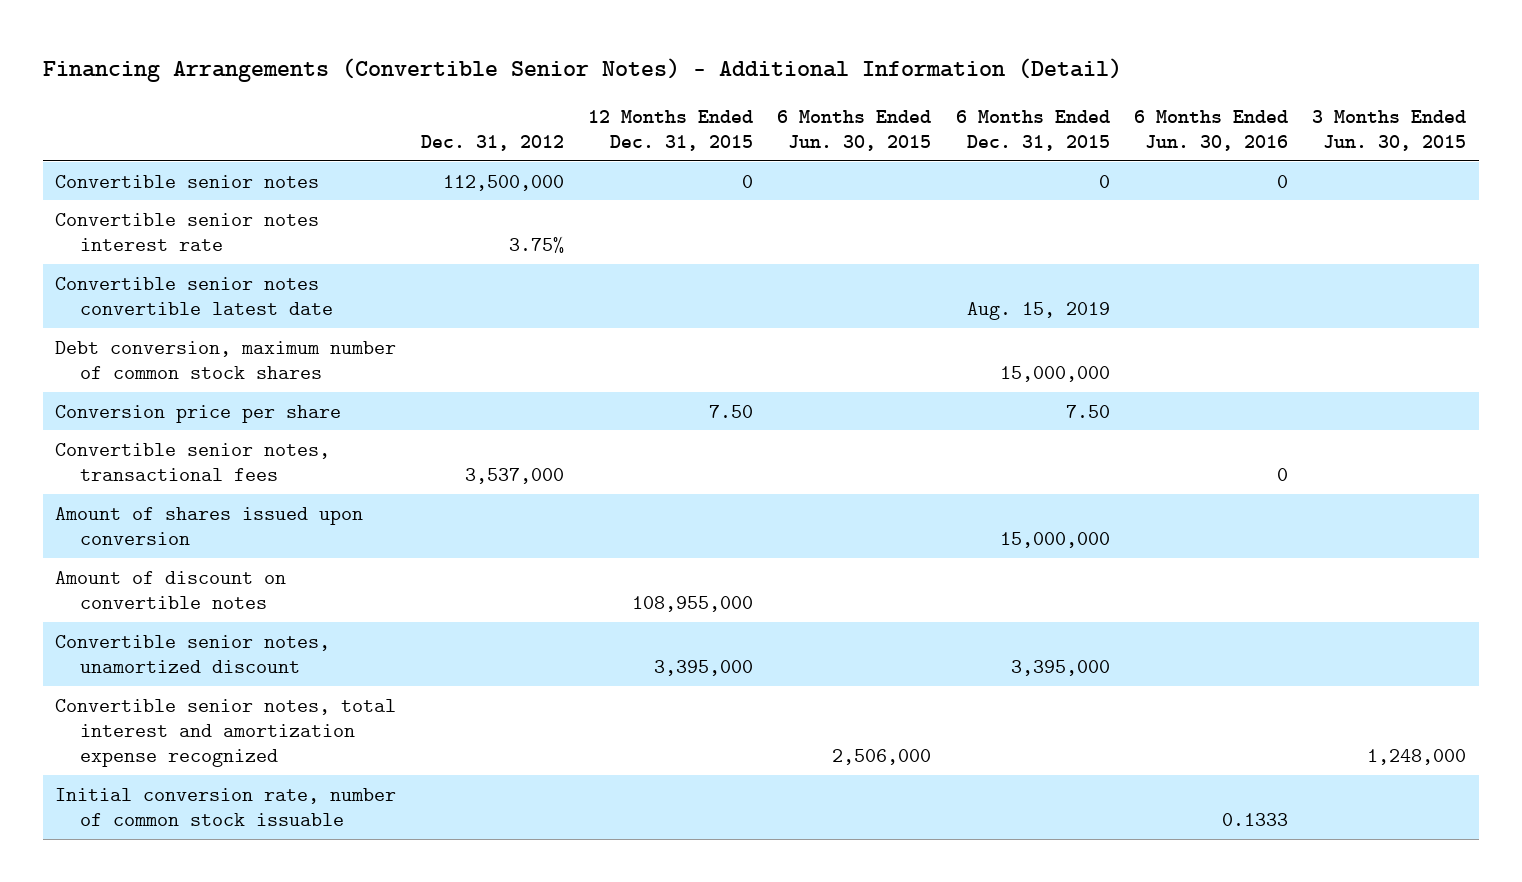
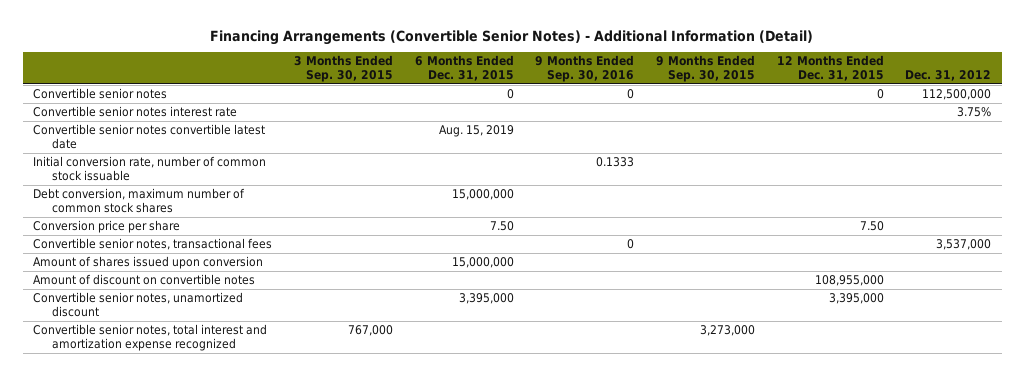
- | Dec. 31, 2012 | 12 Months Ended Dec. 31, 2015 | 6 Months Ended Jun. 30, 2015 | 6 Months Ended Dec. 31, 2015 | 6 Months Ended Jun. 30, 2016 | 3 Months Ended Jun. 30, 2015
+ | 3 Months Ended Sep. 30, 2015 | 6 Months Ended Dec. 31, 2015 | 9 Months Ended Sep. 30, 2016 | 9 Months Ended Sep. 30, 2015 | 12 Months Ended Dec. 31, 2015 | Dec. 31, 2012
moved up: Initial conversion rate, number of common stock issuable | | | 0.1333 | | |

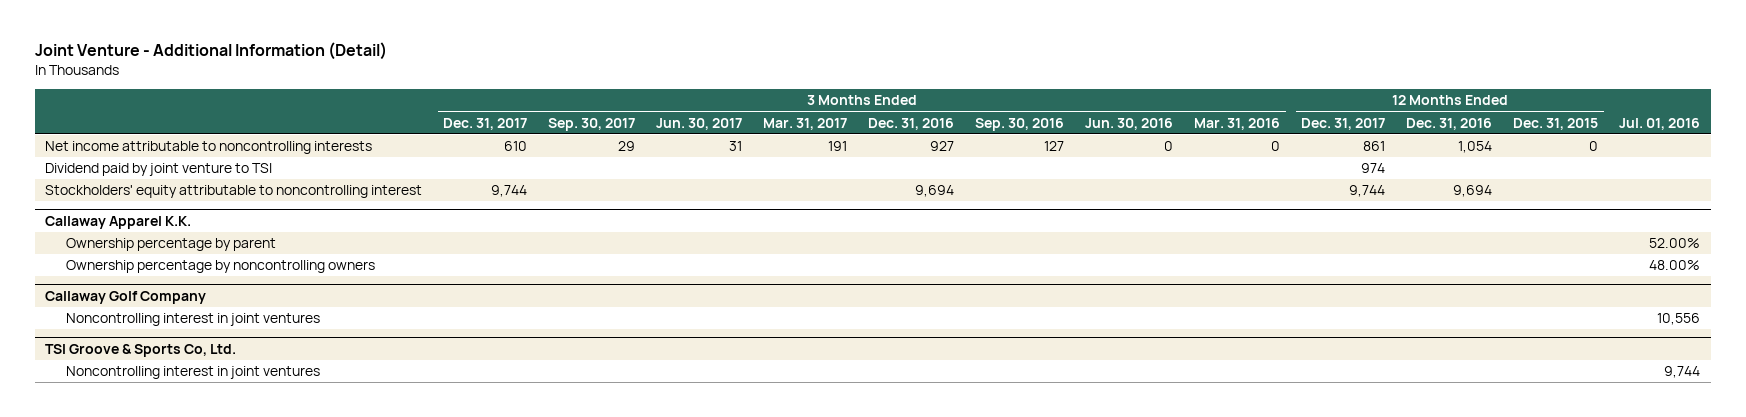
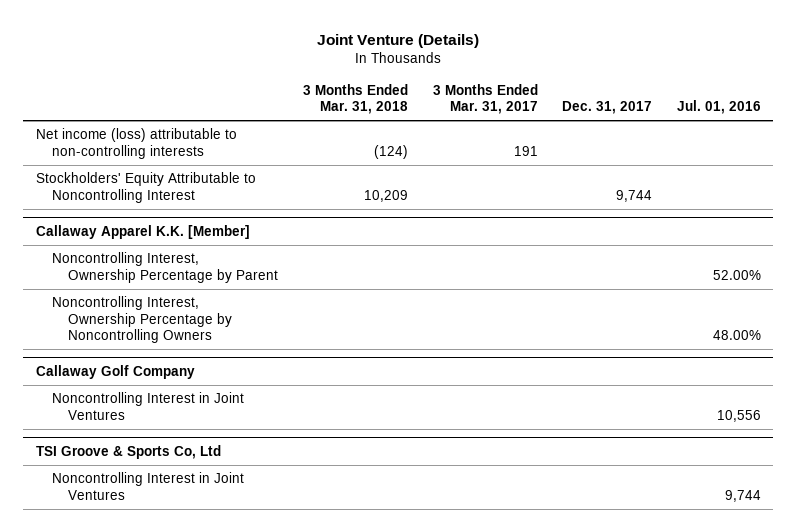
- Joint Venture - Additional Information (Detail)
+ Joint Venture (Details)
- | 3 Months Ended Dec. 31, 2017 | 3 Months Ended Sep. 30, 2017 | 3 Months Ended Jun. 30, 2017 | 3 Months Ended Mar. 31, 2017 | 3 Months Ended Dec. 31, 2016 | 3 Months Ended Sep. 30, 2016 | 3 Months Ended Jun. 30, 2016 | 3 Months Ended Mar. 31, 2016 | 12 Months Ended Dec. 31, 2017 | 12 Months Ended Dec. 31, 2016 | 12 Months Ended Dec. 31, 2015 | Jul. 01, 2016
+ | 3 Months Ended Mar. 31, 2018 | 3 Months Ended Mar. 31, 2017 | Dec. 31, 2017 | Jul. 01, 2016
- Net income attributable to noncontrolling interests | 610 | 29 | 31 | 191 | 927 | 127 | 0 | 0 | 861 | 1,054 | 0 |
- Dividend paid by joint venture to TSI | | | | | | | | | 974 | | |
- Stockholders' equity attributable to noncontrolling interest | 9,744 | | | | 9,694 | | | | 9,744 | 9,694 | |
- Callaway Apparel K.K.
- Ownership percentage by parent | | | | | | | | | | | | 52.00%
- Ownership percentage by noncontrolling owners | | | | | | | | | | | | 48.00%
+ Net income (loss) attributable to non-controlling interests | (124) | 191 | |
+ Stockholders' Equity Attributable to Noncontrolling Interest | 10,209 | | 9,744 |
+ Callaway Apparel K.K. [Member]
+ Noncontrolling Interest, Ownership Percentage by Parent | | | | 52.00%
+ Noncontrolling Interest, Ownership Percentage by Noncontrolling Owners | | | | 48.00%
@ Callaway Golf Company
- Noncontrolling interest in joint ventures | | | | | | | | | | | | 10,556
- TSI Groove & Sports Co, Ltd.
- Noncontrolling interest in joint ventures | | | | | | | | | | | | 9,744
@ Callaway Golf Company
+ Noncontrolling Interest in Joint Ventures | | | | 10,556
+ TSI Groove & Sports Co, Ltd
+ Noncontrolling Interest in Joint Ventures | | | | 9,744

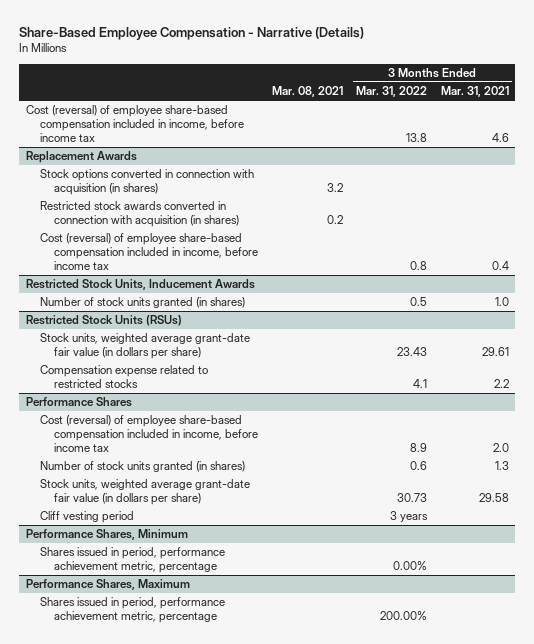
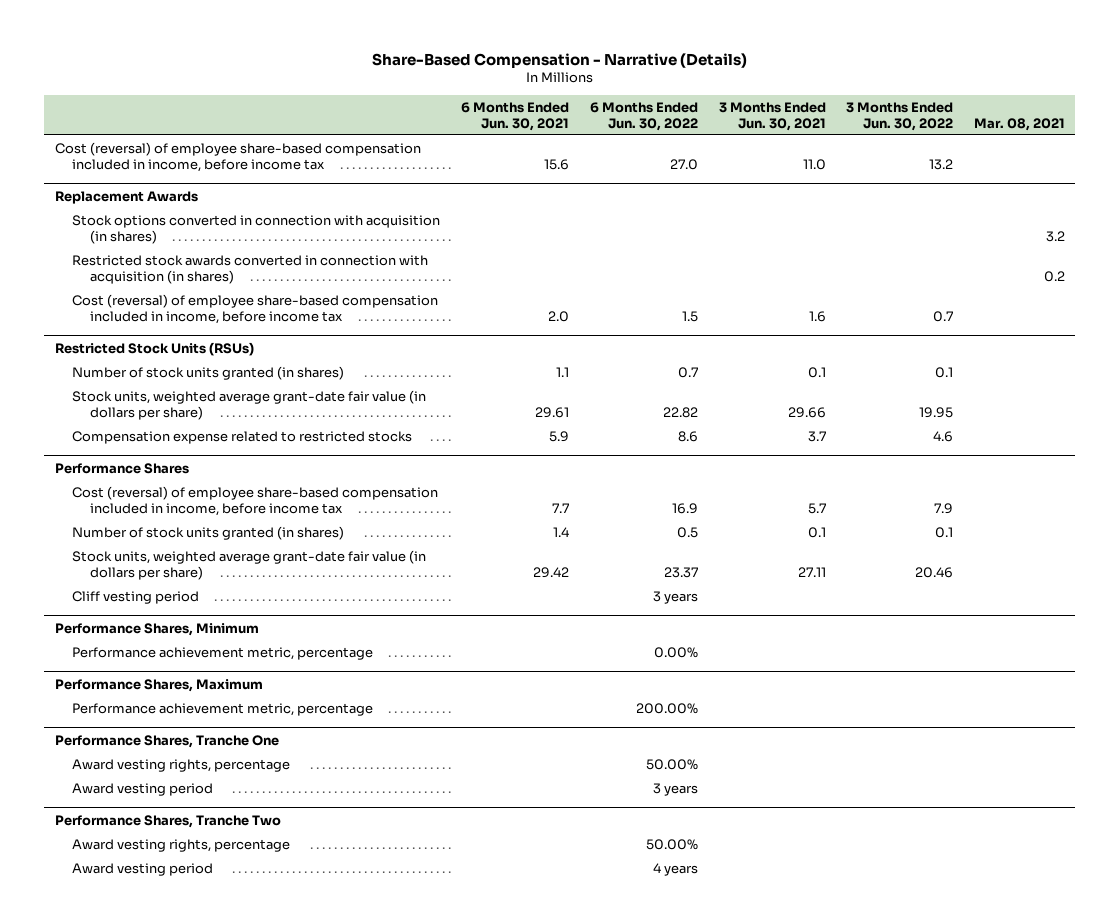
- Share-Based Employee Compensation - Narrative (Details)
+ Share-Based Compensation - Narrative (Details)
- | Mar. 08, 2021 | 3 Months Ended Mar. 31, 2022 | 3 Months Ended Mar. 31, 2021
+ | 6 Months Ended Jun. 30, 2021 | 6 Months Ended Jun. 30, 2022 | 3 Months Ended Jun. 30, 2021 | 3 Months Ended Jun. 30, 2022 | Mar. 08, 2021
- Restricted Stock Units, Inducement Awards
- Number of stock units granted (in shares) | | 0.5 | 1.0
@ Restricted Stock Units (RSUs)
+ Number of stock units granted (in shares) | 1.1 | 0.7 | 0.1 | 0.1 |
@ Performance Shares, Minimum
- Shares issued in period, performance achievement metric, percentage | | 0.00% |
+ Performance achievement metric, percentage | | 0.00% | | |
@ Performance Shares, Maximum
- Shares issued in period, performance achievement metric, percentage | | 200.00% |
+ Performance achievement metric, percentage | | 200.00% | | |
+ Performance Shares, Tranche One
+ Award vesting rights, percentage | | 50.00% | | |
+ Award vesting period | | 3 years | | |
+ Performance Shares, Tranche Two
+ Award vesting rights, percentage | | 50.00% | | |
+ Award vesting period | | 4 years | | |

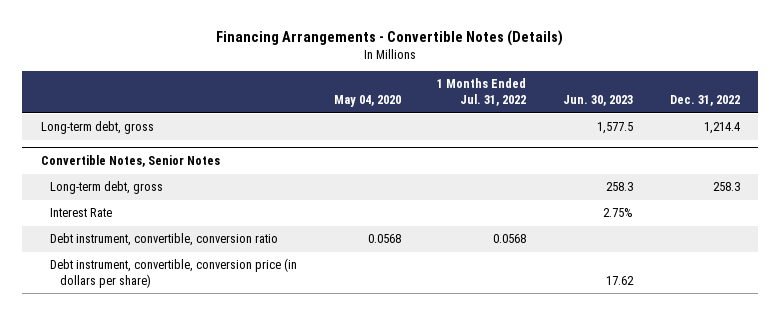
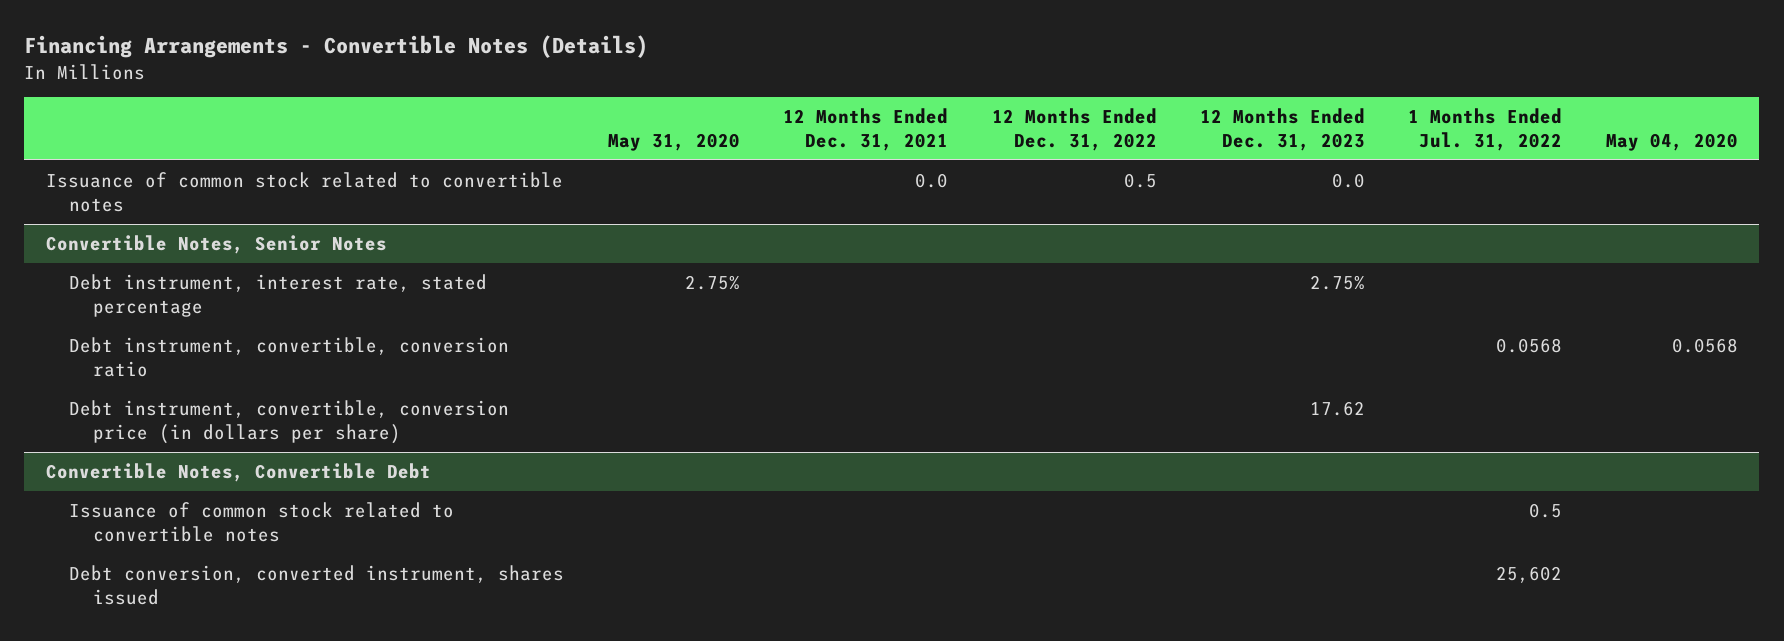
- | May 04, 2020 | 1 Months Ended Jul. 31, 2022 | Jun. 30, 2023 | Dec. 31, 2022
+ | May 31, 2020 | 12 Months Ended Dec. 31, 2021 | 12 Months Ended Dec. 31, 2022 | 12 Months Ended Dec. 31, 2023 | 1 Months Ended Jul. 31, 2022 | May 04, 2020
- Long-term debt, gross | | | 1,577.5 | 1,214.4
+ Issuance of common stock related to convertible notes | | 0.0 | 0.5 | 0.0 | |
@ Convertible Notes, Senior Notes
- Long-term debt, gross | | | 258.3 | 258.3
- Interest Rate | | | 2.75% |
+ Debt instrument, interest rate, stated percentage | 2.75% | | | 2.75% | |
+ Convertible Notes, Convertible Debt
+ Issuance of common stock related to convertible notes | | | | | 0.5 |
+ Debt conversion, converted instrument, shares issued | | | | | 25,602 |

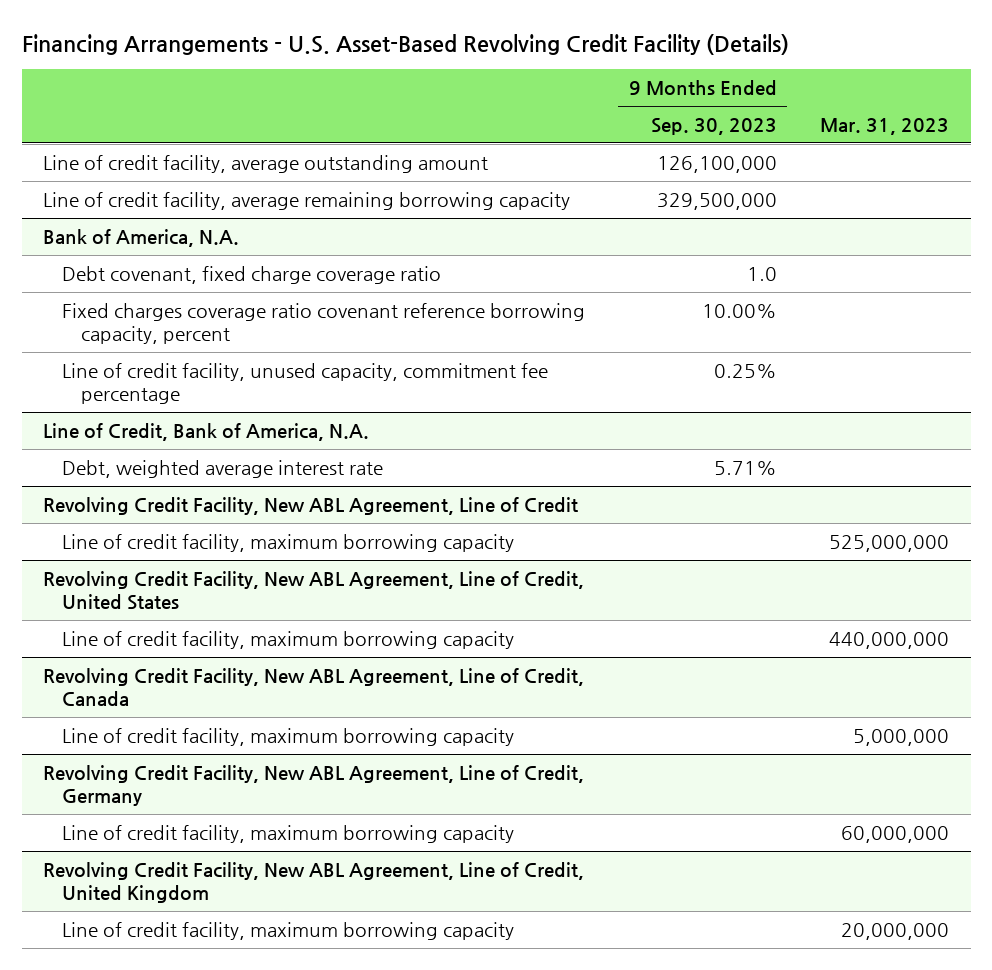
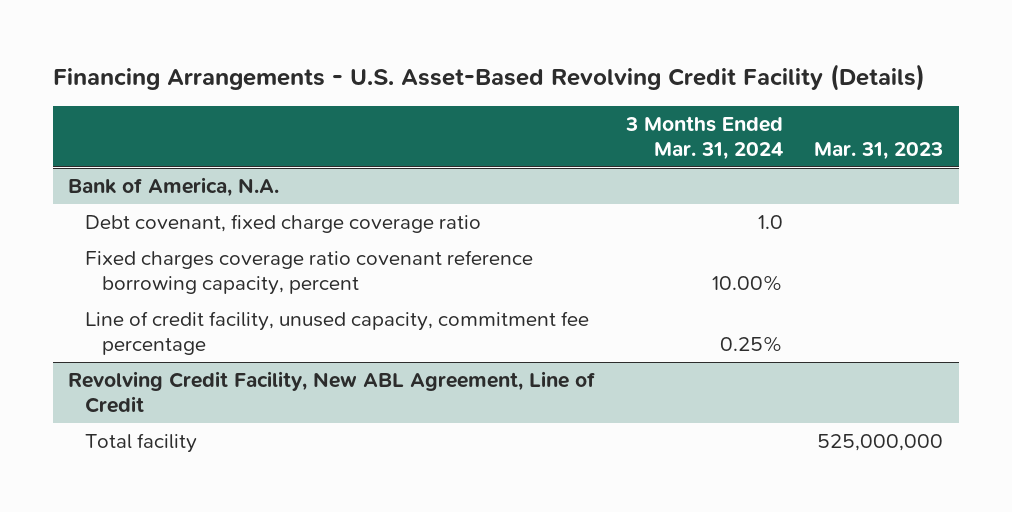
- | 9 Months Ended Sep. 30, 2023 | Mar. 31, 2023
+ | 3 Months Ended Mar. 31, 2024 | Mar. 31, 2023
- Line of credit facility, average outstanding amount | 126,100,000 |
- Line of credit facility, average remaining borrowing capacity | 329,500,000 |
- Line of Credit, Bank of America, N.A.
- Debt, weighted average interest rate | 5.71% |
@ Revolving Credit Facility, New ABL Agreement, Line of Credit
- Line of credit facility, maximum borrowing capacity | | 525,000,000
- Revolving Credit Facility, New ABL Agreement, Line of Credit, United States
- Line of credit facility, maximum borrowing capacity | | 440,000,000
- Revolving Credit Facility, New ABL Agreement, Line of Credit, Canada
- Line of credit facility, maximum borrowing capacity | | 5,000,000
- Revolving Credit Facility, New ABL Agreement, Line of Credit, Germany
- Line of credit facility, maximum borrowing capacity | | 60,000,000
- Revolving Credit Facility, New ABL Agreement, Line of Credit, United Kingdom
- Line of credit facility, maximum borrowing capacity | | 20,000,000
@ Revolving Credit Facility, New ABL Agreement, Line of Credit
+ Total facility | | 525,000,000

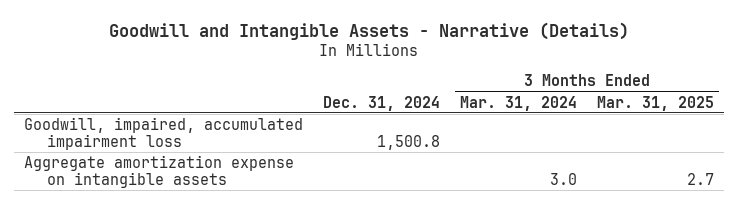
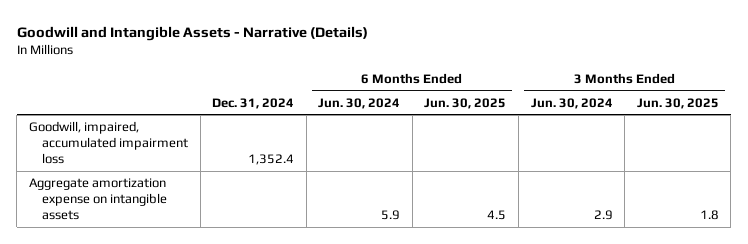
- | Dec. 31, 2024 | 3 Months Ended Mar. 31, 2024 | 3 Months Ended Mar. 31, 2025
+ | Dec. 31, 2024 | 6 Months Ended Jun. 30, 2024 | 6 Months Ended Jun. 30, 2025 | 3 Months Ended Jun. 30, 2024 | 3 Months Ended Jun. 30, 2025
- Goodwill, impaired, accumulated impairment loss | 1,500.8 | |
+ Goodwill, impaired, accumulated impairment loss | 1,352.4 | | | |

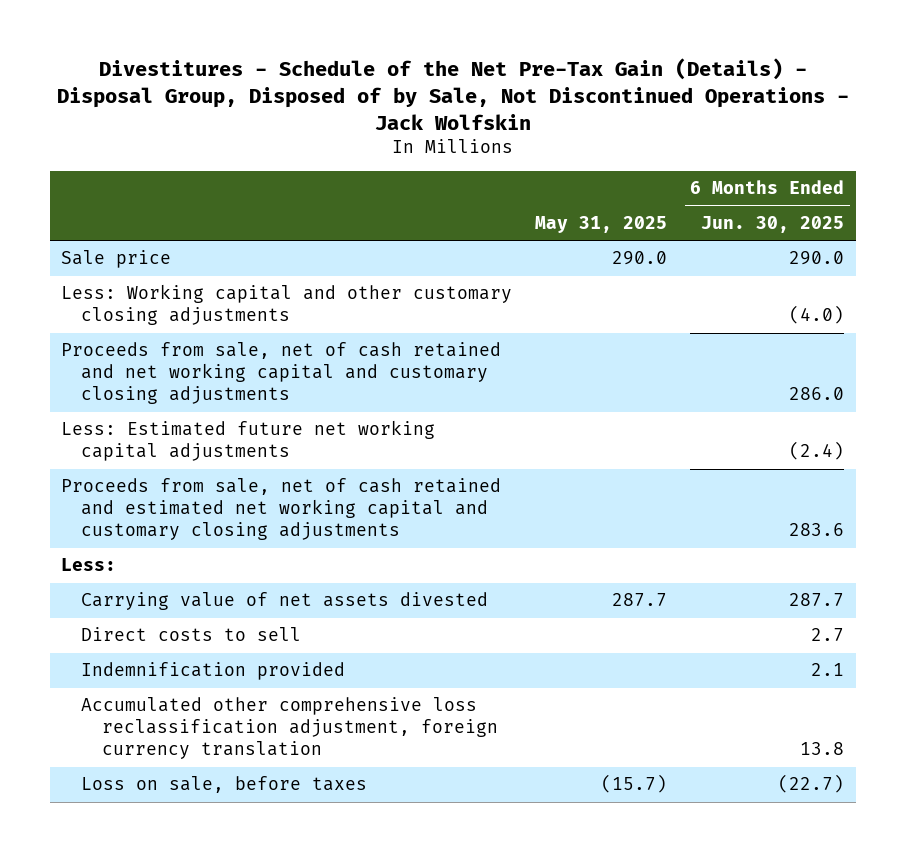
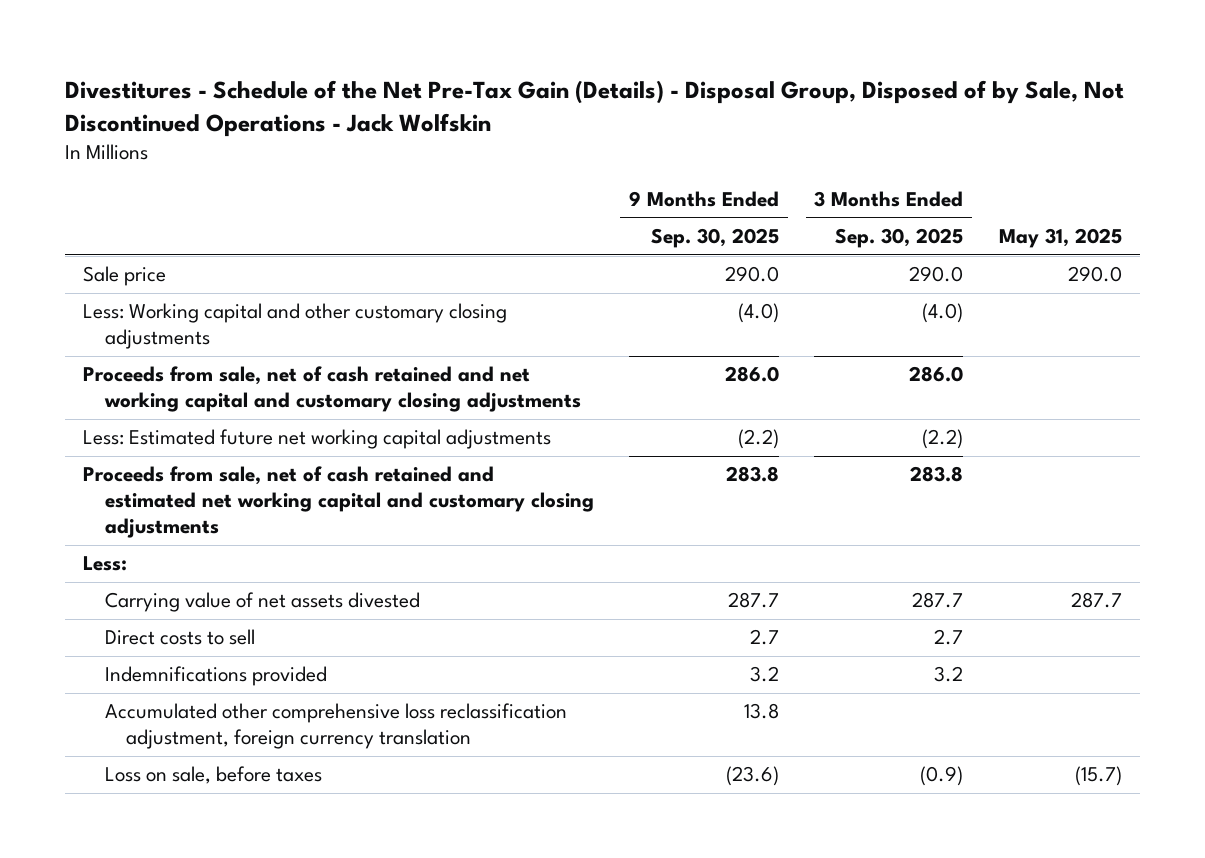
- | May 31, 2025 | 6 Months Ended Jun. 30, 2025
+ | 9 Months Ended Sep. 30, 2025 | 3 Months Ended Sep. 30, 2025 | May 31, 2025
- Indemnification provided | | 2.1
+ Indemnifications provided | 3.2 | 3.2 |

